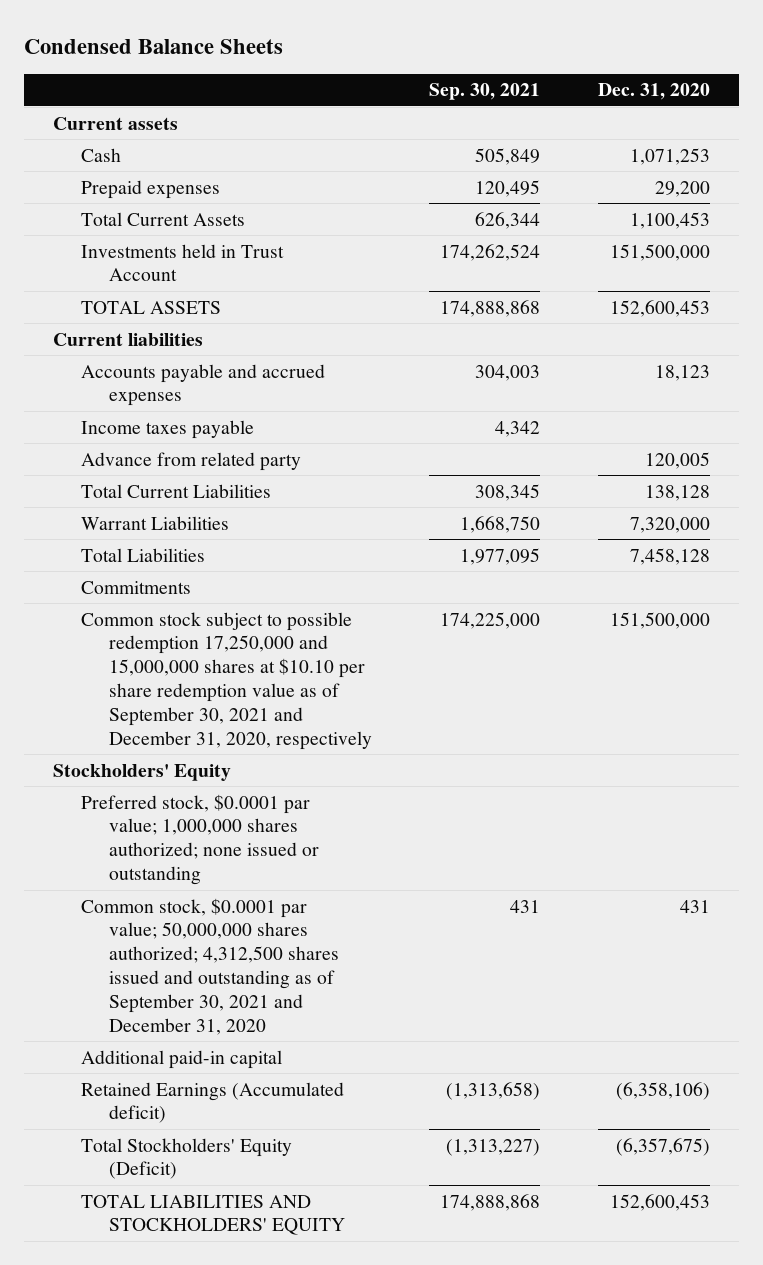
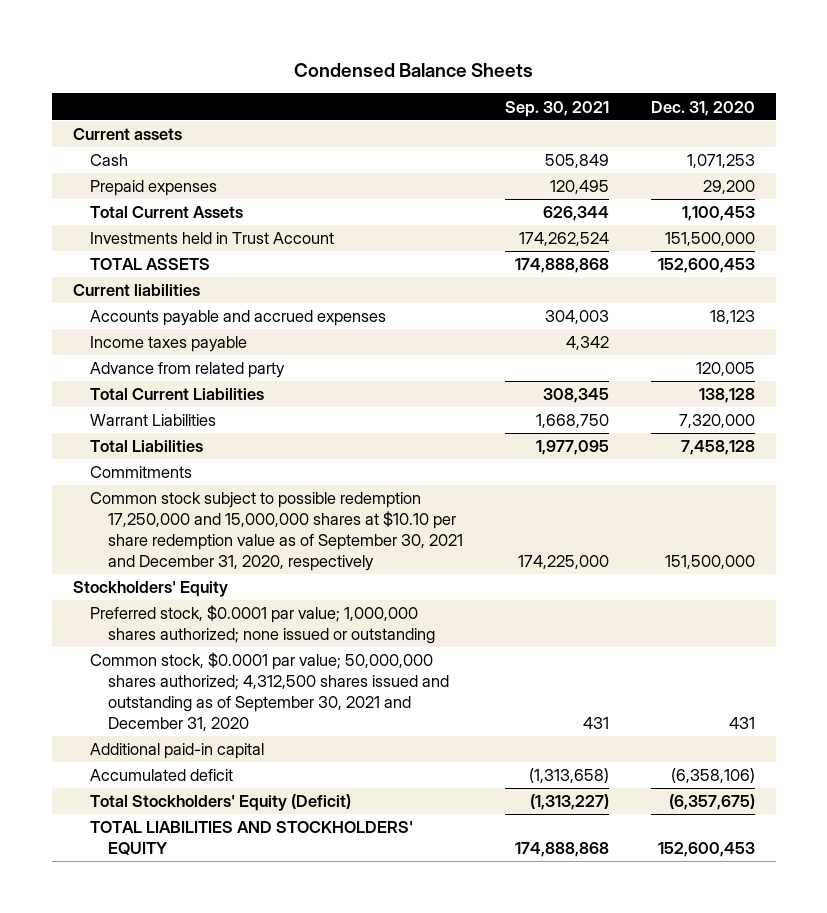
- Retained Earnings (Accumulated deficit) | (1,313,658) | (6,358,106)
+ Accumulated deficit | (1,313,658) | (6,358,106)

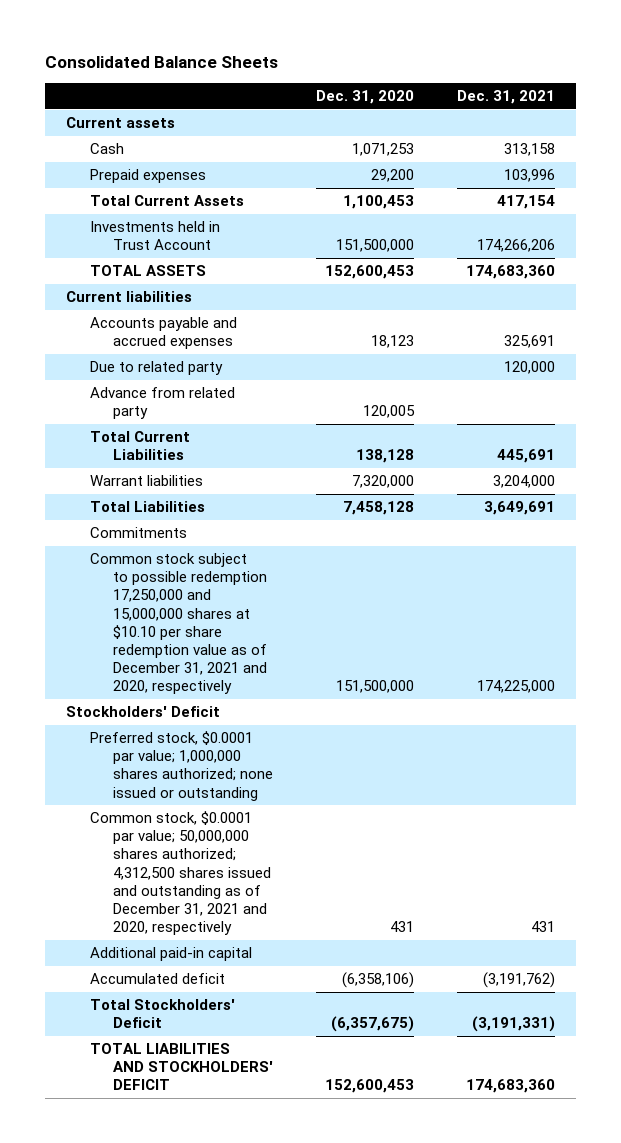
- Condensed Balance Sheets
+ Consolidated Balance Sheets
- | Sep. 30, 2021 | Dec. 31, 2020
+ | Dec. 31, 2020 | Dec. 31, 2021
- Income taxes payable | 4,342 |
+ Due to related party | | 120,000
- Warrant Liabilities | 1,668,750 | 7,320,000
+ Warrant liabilities | 7,320,000 | 3,204,000
- Common stock subject to possible redemption 17,250,000 and 15,000,000 shares at $10.10 per share redemption value as of September 30, 2021 and December 31, 2020, respectively | 174,225,000 | 151,500,000
- Stockholders' Equity
+ Common stock subject to possible redemption 17,250,000 and 15,000,000 shares at $10.10 per share redemption value as of December 31, 2021 and 2020, respectively | 151,500,000 | 174,225,000
+ Stockholders' Deficit
- Common stock, $0.0001 par value; 50,000,000 shares authorized; 4,312,500 shares issued and outstanding as of September 30, 2021 and December 31, 2020 | 431 | 431
+ Common stock, $0.0001 par value; 50,000,000 shares authorized; 4,312,500 shares issued and outstanding as of December 31, 2021 and 2020, respectively | 431 | 431
- Total Stockholders' Equity (Deficit) | (1,313,227) | (6,357,675)
- TOTAL LIABILITIES AND STOCKHOLDERS' EQUITY | 174,888,868 | 152,600,453
+ Total Stockholders' Deficit | (6,357,675) | (3,191,331)
+ TOTAL LIABILITIES AND STOCKHOLDERS' DEFICIT | 152,600,453 | 174,683,360

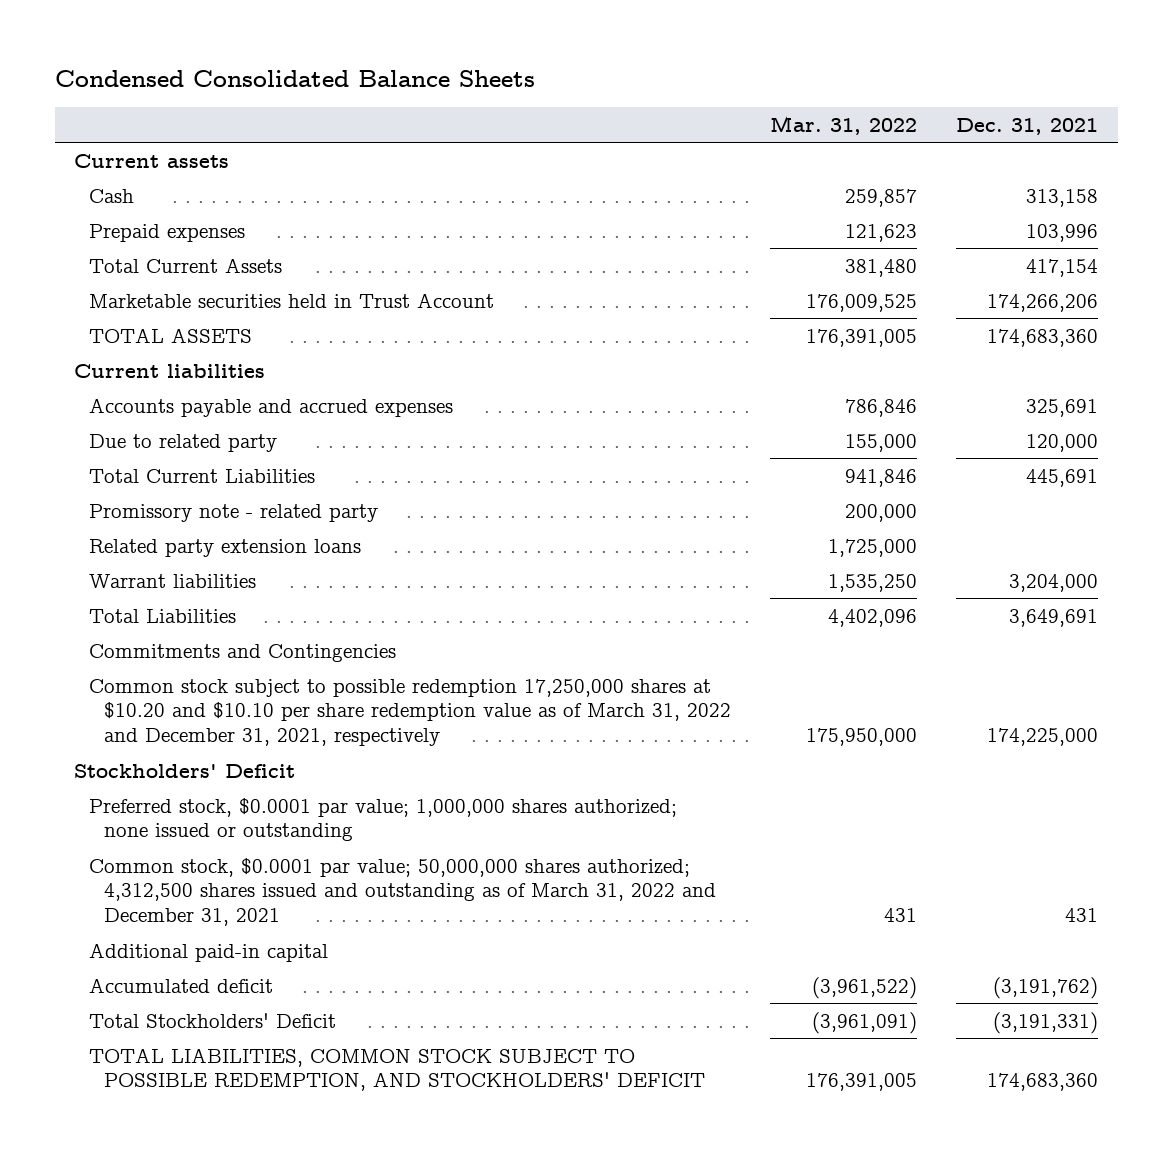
- Consolidated Balance Sheets
+ Condensed Consolidated Balance Sheets
- | Dec. 31, 2020 | Dec. 31, 2021
+ | Mar. 31, 2022 | Dec. 31, 2021
- Investments held in Trust Account | 151,500,000 | 174,266,206
+ Marketable securities held in Trust Account | 176,009,525 | 174,266,206
- Advance from related party | 120,005 |
+ Promissory note - related party | 200,000 |
+ Related party extension loans | 1,725,000 |
- Commitments
- Common stock subject to possible redemption 17,250,000 and 15,000,000 shares at $10.10 per share redemption value as of December 31, 2021 and 2020, respectively | 151,500,000 | 174,225,000
+ Commitments and Contingencies
+ Common stock subject to possible redemption 17,250,000 shares at $10.20 and $10.10 per share redemption value as of March 31, 2022 and December 31, 2021, respectively | 175,950,000 | 174,225,000
- Common stock, $0.0001 par value; 50,000,000 shares authorized; 4,312,500 shares issued and outstanding as of December 31, 2021 and 2020, respectively | 431 | 431
+ Common stock, $0.0001 par value; 50,000,000 shares authorized; 4,312,500 shares issued and outstanding as of March 31, 2022 and December 31, 2021 | 431 | 431
- TOTAL LIABILITIES AND STOCKHOLDERS' DEFICIT | 152,600,453 | 174,683,360
+ TOTAL LIABILITIES, COMMON STOCK SUBJECT TO POSSIBLE REDEMPTION, AND STOCKHOLDERS' DEFICIT | 176,391,005 | 174,683,360

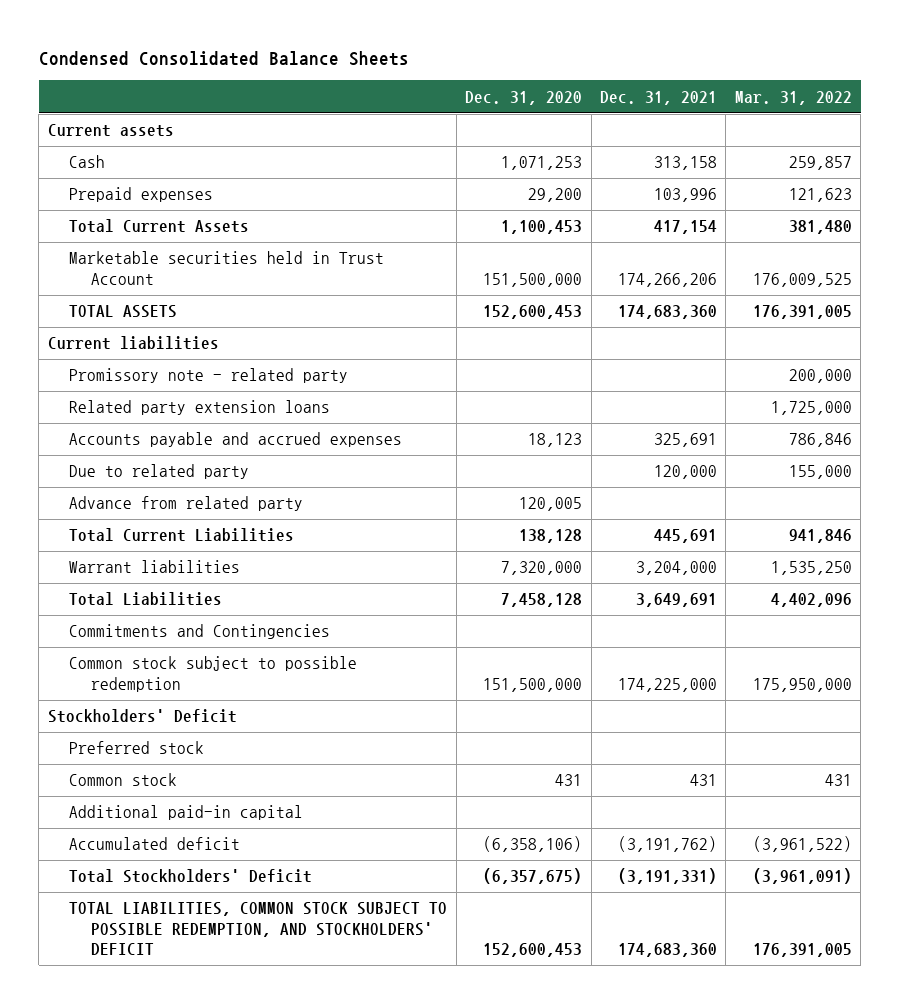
- | Mar. 31, 2022 | Dec. 31, 2021
+ | Dec. 31, 2020 | Dec. 31, 2021 | Mar. 31, 2022
moved up: Promissory note - related party | | | 200,000
moved up: Related party extension loans | | | 1,725,000
+ Advance from related party | 120,005 | |
- Common stock subject to possible redemption 17,250,000 shares at $10.20 and $10.10 per share redemption value as of March 31, 2022 and December 31, 2021, respectively | 175,950,000 | 174,225,000
+ Common stock subject to possible redemption | 151,500,000 | 174,225,000 | 175,950,000
- Preferred stock, $0.0001 par value; 1,000,000 shares authorized; none issued or outstanding
- Common stock, $0.0001 par value; 50,000,000 shares authorized; 4,312,500 shares issued and outstanding as of March 31, 2022 and December 31, 2021 | 431 | 431
+ Preferred stock
+ Common stock | 431 | 431 | 431

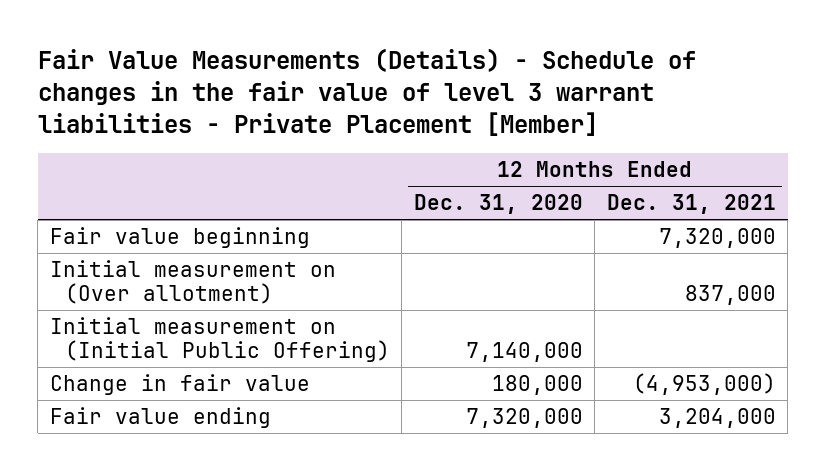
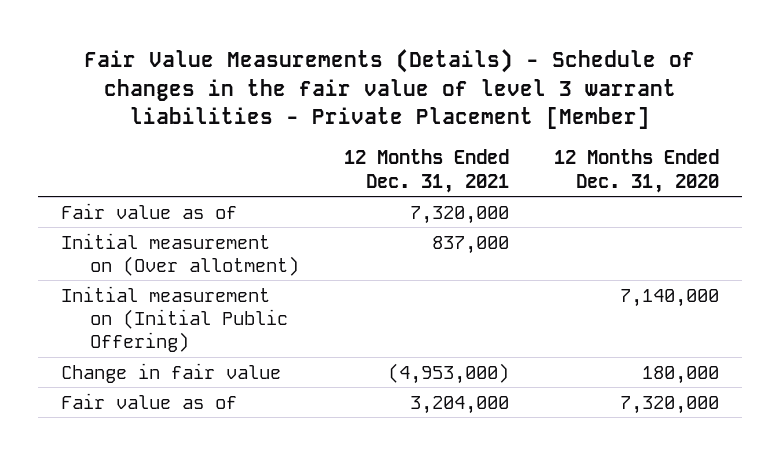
- | 12 Months Ended Dec. 31, 2020 | 12 Months Ended Dec. 31, 2021
+ | 12 Months Ended Dec. 31, 2021 | 12 Months Ended Dec. 31, 2020
- Fair value beginning | | 7,320,000
+ Fair value as of | 7,320,000 |
- Fair value ending | 7,320,000 | 3,204,000
+ Fair value as of | 3,204,000 | 7,320,000

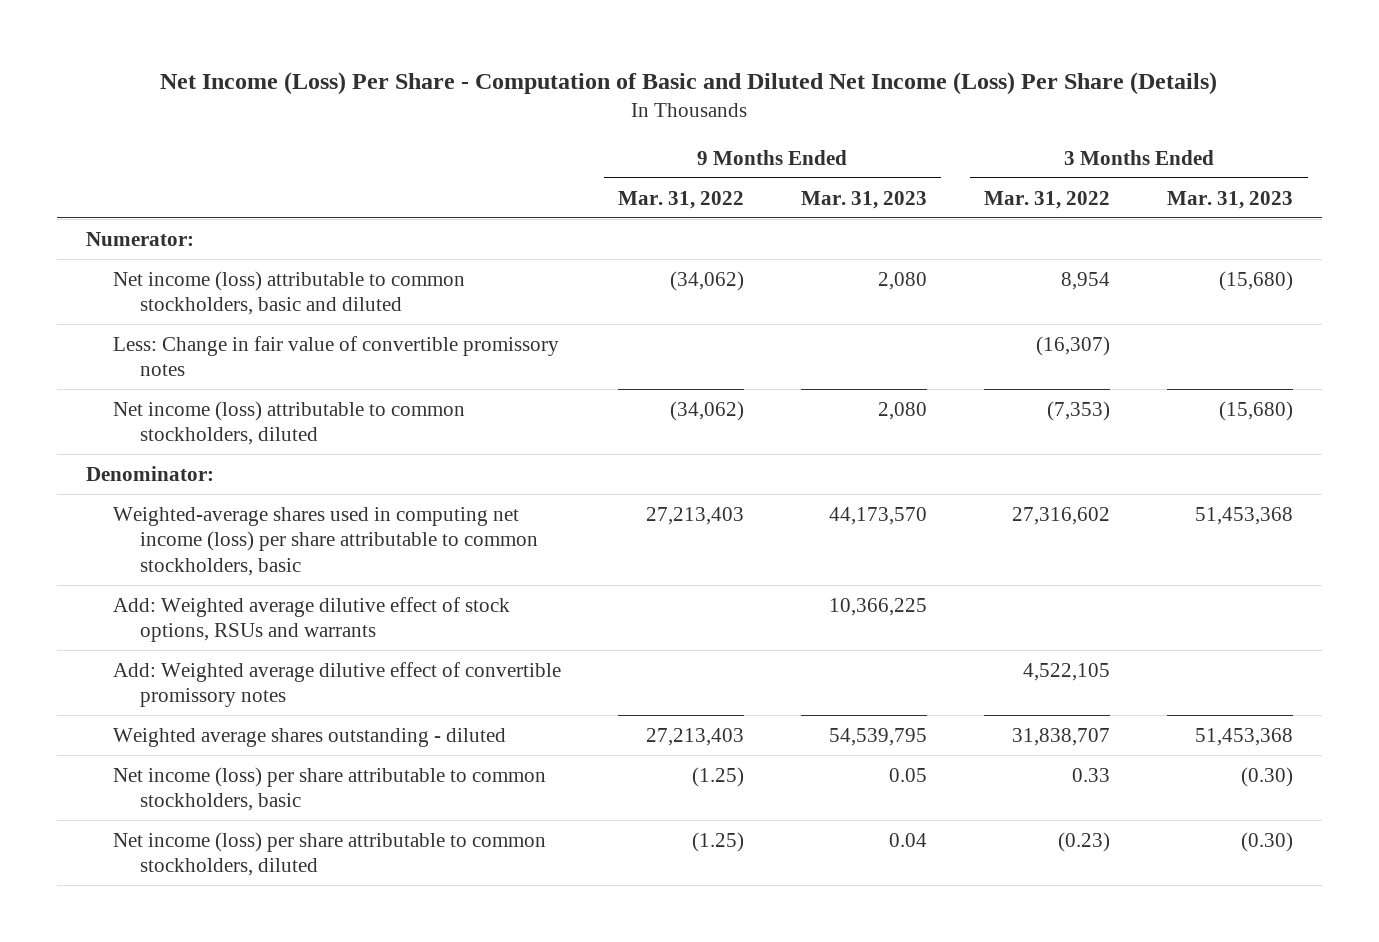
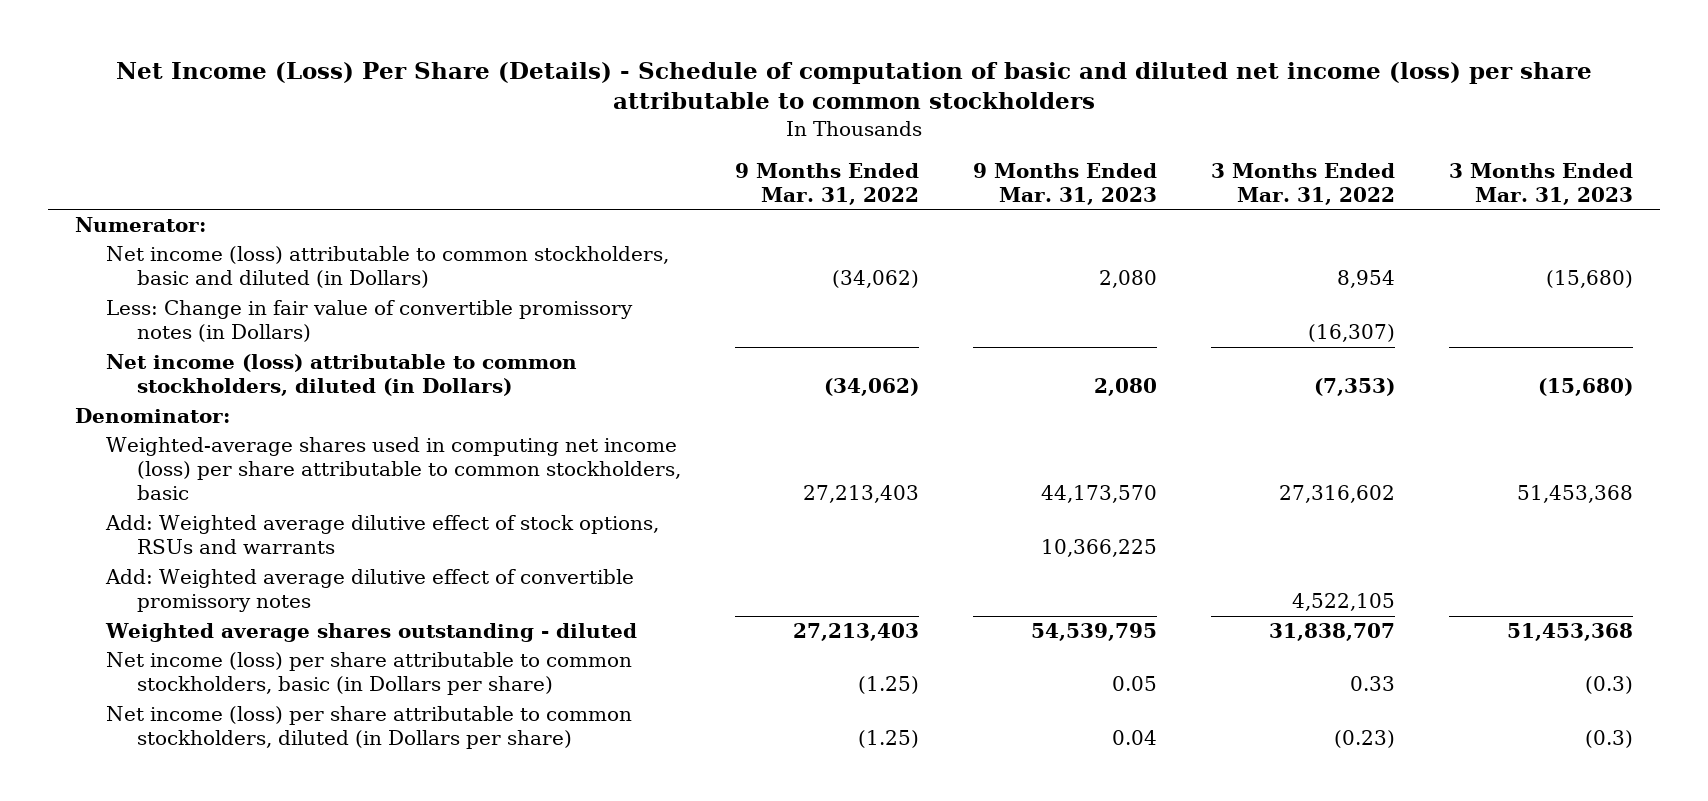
- Net Income (Loss) Per Share - Computation of Basic and Diluted Net Income (Loss) Per Share (Details)
+ Net Income (Loss) Per Share (Details) - Schedule of computation of basic and diluted net income (loss) per share attributable to common stockholders
- Net income (loss) attributable to common stockholders, basic and diluted | (34,062) | 2,080 | 8,954 | (15,680)
- Less: Change in fair value of convertible promissory notes | | | (16,307) |
- Net income (loss) attributable to common stockholders, diluted | (34,062) | 2,080 | (7,353) | (15,680)
+ Net income (loss) attributable to common stockholders, basic and diluted (in Dollars) | (34,062) | 2,080 | 8,954 | (15,680)
+ Less: Change in fair value of convertible promissory notes (in Dollars) | | | (16,307) |
+ Net income (loss) attributable to common stockholders, diluted (in Dollars) | (34,062) | 2,080 | (7,353) | (15,680)
- Net income (loss) per share attributable to common stockholders, basic | (1.25) | 0.05 | 0.33 | (0.30)
- Net income (loss) per share attributable to common stockholders, diluted | (1.25) | 0.04 | (0.23) | (0.30)
+ Net income (loss) per share attributable to common stockholders, basic (in Dollars per share) | (1.25) | 0.05 | 0.33 | (0.3)
+ Net income (loss) per share attributable to common stockholders, diluted (in Dollars per share) | (1.25) | 0.04 | (0.23) | (0.3)

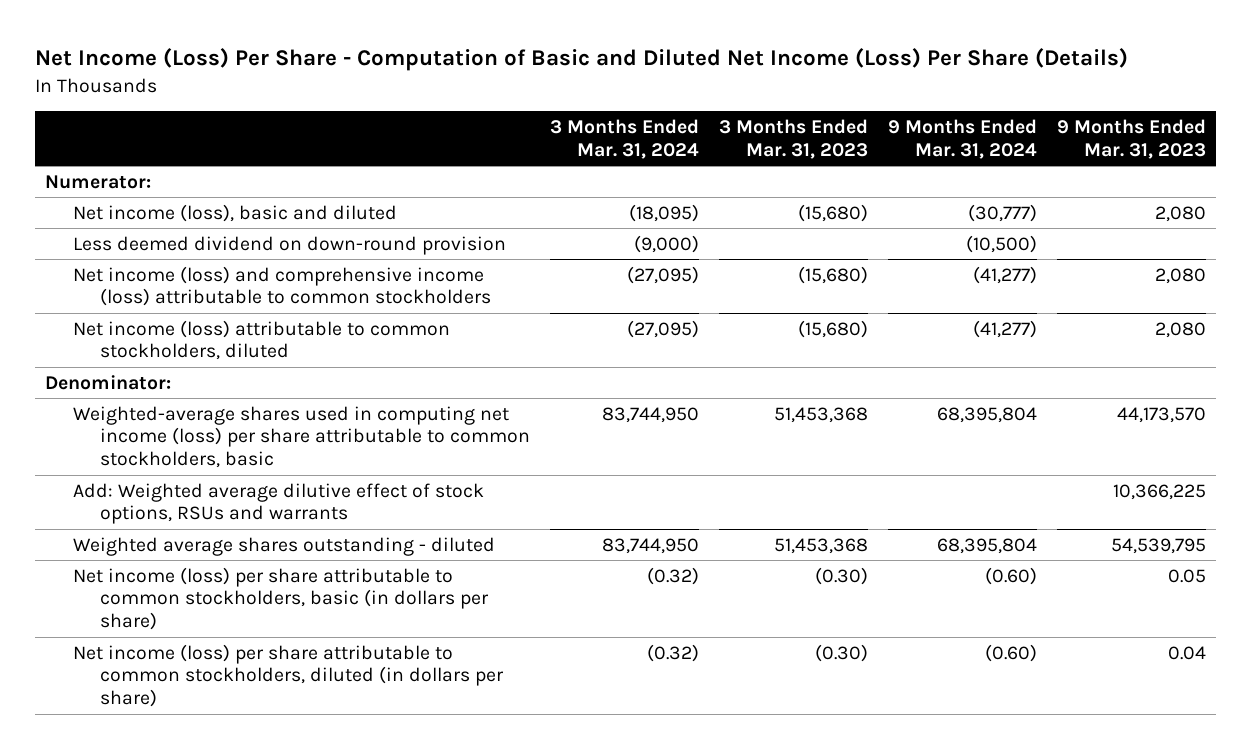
- Net Income (Loss) Per Share (Details) - Schedule of computation of basic and diluted net income (loss) per share attributable to common stockholders
+ Net Income (Loss) Per Share - Computation of Basic and Diluted Net Income (Loss) Per Share (Details)
- | 9 Months Ended Mar. 31, 2022 | 9 Months Ended Mar. 31, 2023 | 3 Months Ended Mar. 31, 2022 | 3 Months Ended Mar. 31, 2023
+ | 3 Months Ended Mar. 31, 2024 | 3 Months Ended Mar. 31, 2023 | 9 Months Ended Mar. 31, 2024 | 9 Months Ended Mar. 31, 2023
- Net income (loss) attributable to common stockholders, basic and diluted (in Dollars) | (34,062) | 2,080 | 8,954 | (15,680)
- Less: Change in fair value of convertible promissory notes (in Dollars) | | | (16,307) |
- Net income (loss) attributable to common stockholders, diluted (in Dollars) | (34,062) | 2,080 | (7,353) | (15,680)
+ Net income (loss), basic and diluted | (18,095) | (15,680) | (30,777) | 2,080
+ Less deemed dividend on down-round provision | (9,000) | | (10,500) |
+ Net income (loss) and comprehensive income (loss) attributable to common stockholders | (27,095) | (15,680) | (41,277) | 2,080
+ Net income (loss) attributable to common stockholders, diluted | (27,095) | (15,680) | (41,277) | 2,080
- Add: Weighted average dilutive effect of convertible promissory notes | | | 4,522,105 |
- Net income (loss) per share attributable to common stockholders, basic (in Dollars per share) | (1.25) | 0.05 | 0.33 | (0.3)
- Net income (loss) per share attributable to common stockholders, diluted (in Dollars per share) | (1.25) | 0.04 | (0.23) | (0.3)
+ Net income (loss) per share attributable to common stockholders, basic (in dollars per share) | (0.32) | (0.30) | (0.60) | 0.05
+ Net income (loss) per share attributable to common stockholders, diluted (in dollars per share) | (0.32) | (0.30) | (0.60) | 0.04

